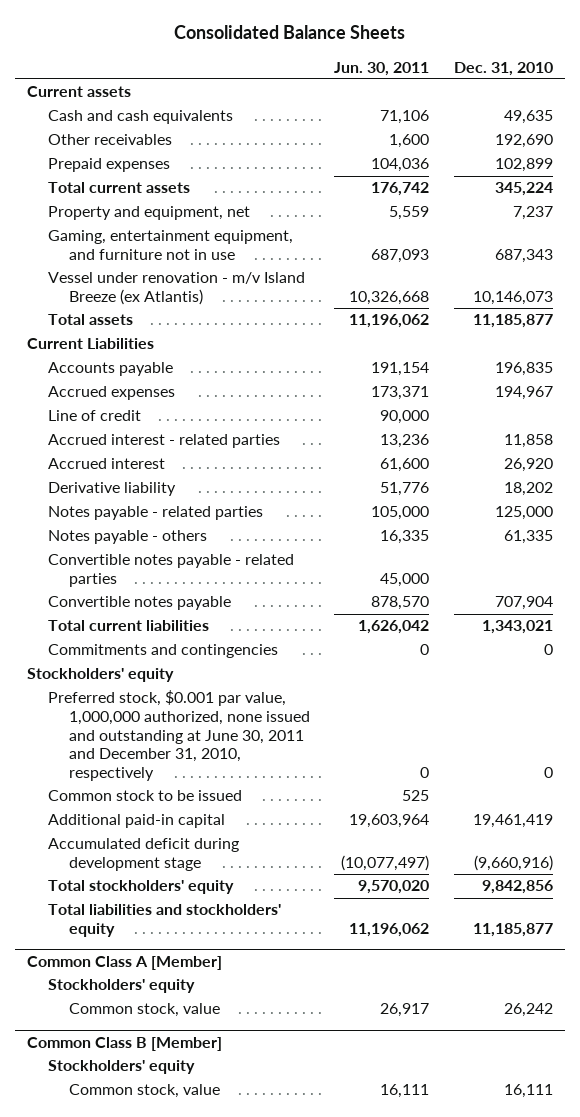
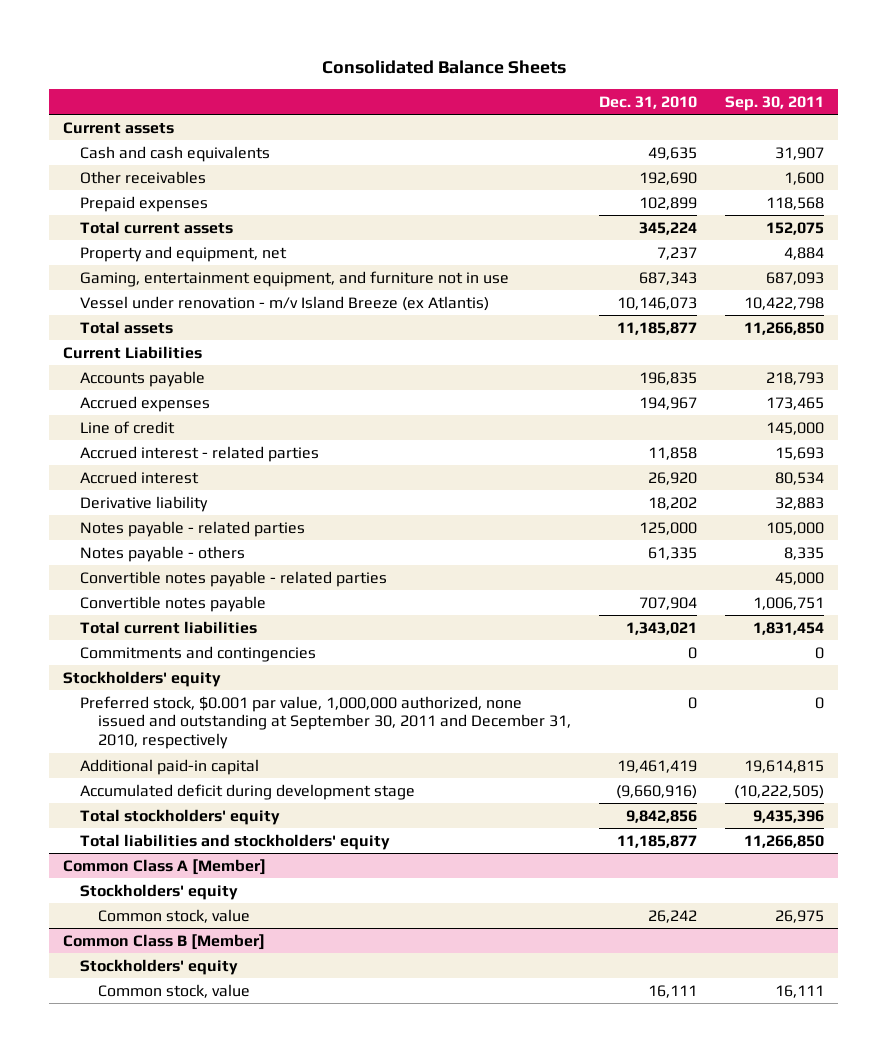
- | Jun. 30, 2011 | Dec. 31, 2010
+ | Dec. 31, 2010 | Sep. 30, 2011
- Preferred stock, $0.001 par value, 1,000,000 authorized, none issued and outstanding at June 30, 2011 and December 31, 2010, respectively | 0 | 0
- Common stock to be issued | 525 |
+ Preferred stock, $0.001 par value, 1,000,000 authorized, none issued and outstanding at September 30, 2011 and December 31, 2010, respectively | 0 | 0

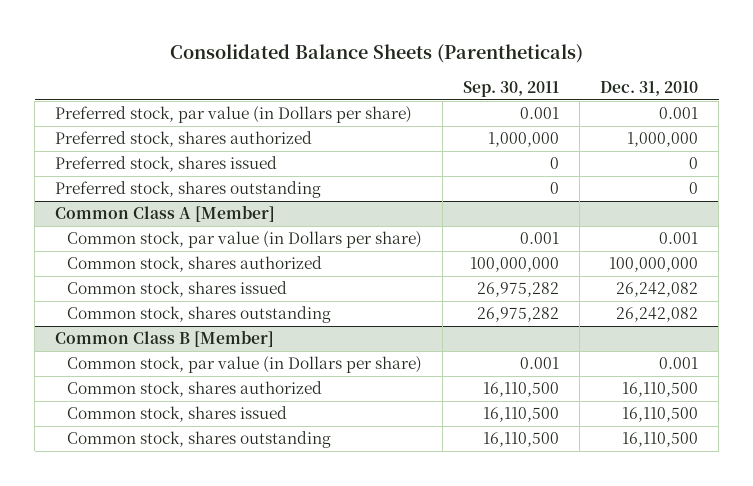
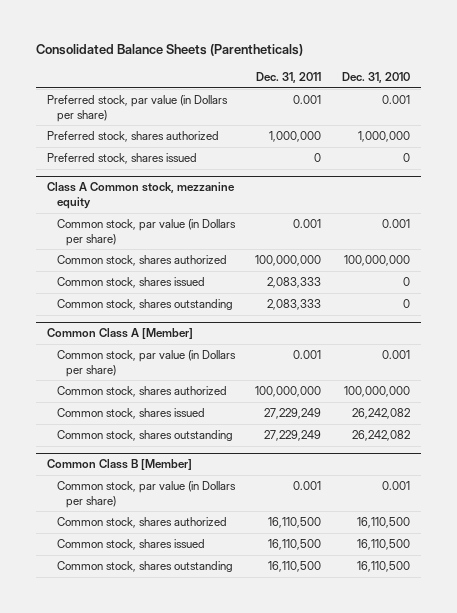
- | Sep. 30, 2011 | Dec. 31, 2010
+ | Dec. 31, 2011 | Dec. 31, 2010
- Preferred stock, shares outstanding | 0 | 0
+ Class A Common stock, mezzanine equity
+ Common stock, par value (in Dollars per share) | 0.001 | 0.001
+ Common stock, shares authorized | 100,000,000 | 100,000,000
+ Common stock, shares issued | 2,083,333 | 0
+ Common stock, shares outstanding | 2,083,333 | 0

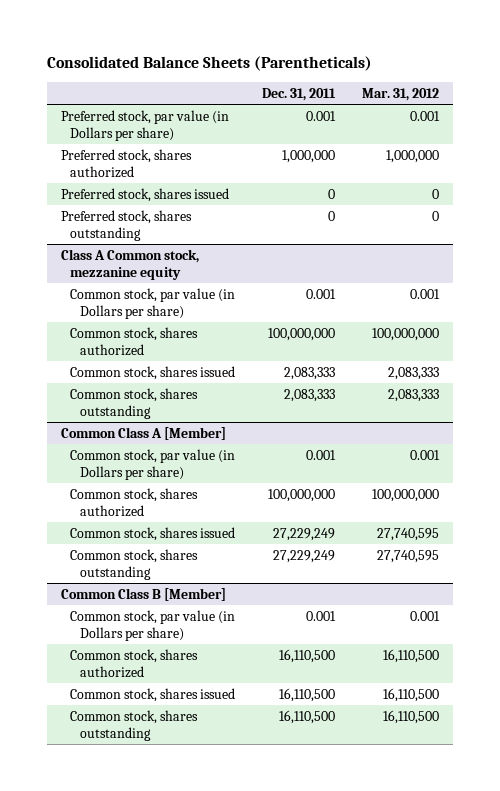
- | Dec. 31, 2011 | Dec. 31, 2010
+ | Dec. 31, 2011 | Mar. 31, 2012
+ Preferred stock, shares outstanding | 0 | 0

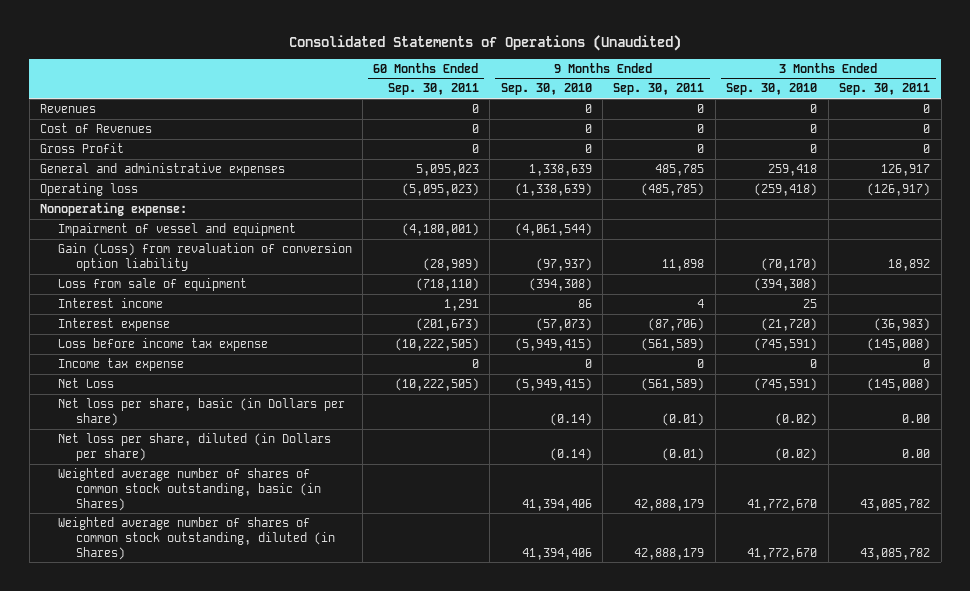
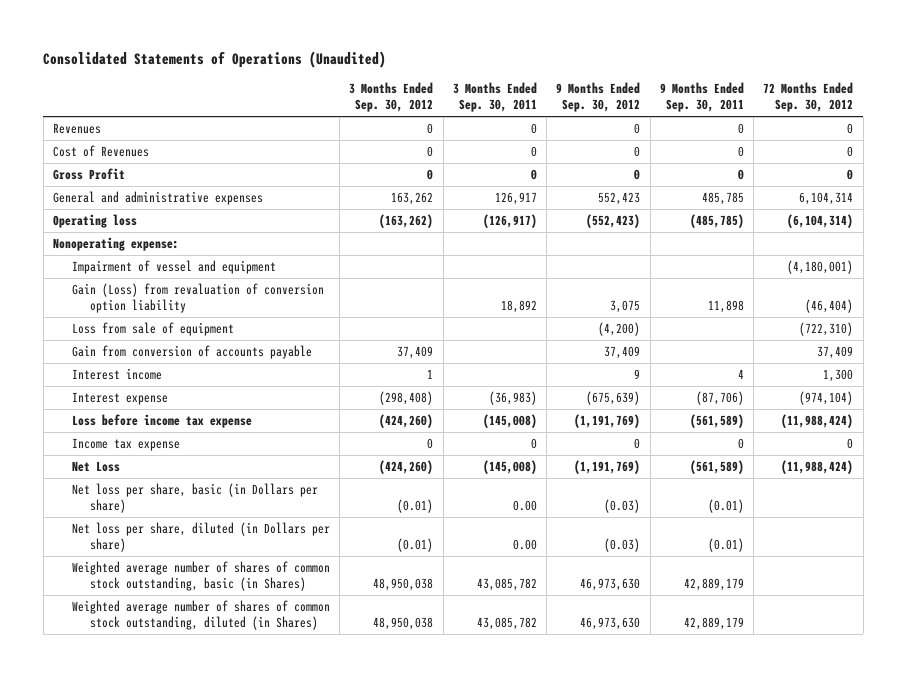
- | 60 Months Ended Sep. 30, 2011 | 9 Months Ended Sep. 30, 2010 | 9 Months Ended Sep. 30, 2011 | 3 Months Ended Sep. 30, 2010 | 3 Months Ended Sep. 30, 2011
+ | 3 Months Ended Sep. 30, 2012 | 3 Months Ended Sep. 30, 2011 | 9 Months Ended Sep. 30, 2012 | 9 Months Ended Sep. 30, 2011 | 72 Months Ended Sep. 30, 2012
+ Gain from conversion of accounts payable | 37,409 | | 37,409 | | 37,409
- Weighted average number of shares of common stock outstanding, basic (in Shares) | | 41,394,406 | 42,888,179 | 41,772,670 | 43,085,782
- Weighted average number of shares of common stock outstanding, diluted (in Shares) | | 41,394,406 | 42,888,179 | 41,772,670 | 43,085,782
+ Weighted average number of shares of common stock outstanding, basic (in Shares) | 48,950,038 | 43,085,782 | 46,973,630 | 42,889,179 |
+ Weighted average number of shares of common stock outstanding, diluted (in Shares) | 48,950,038 | 43,085,782 | 46,973,630 | 42,889,179 |

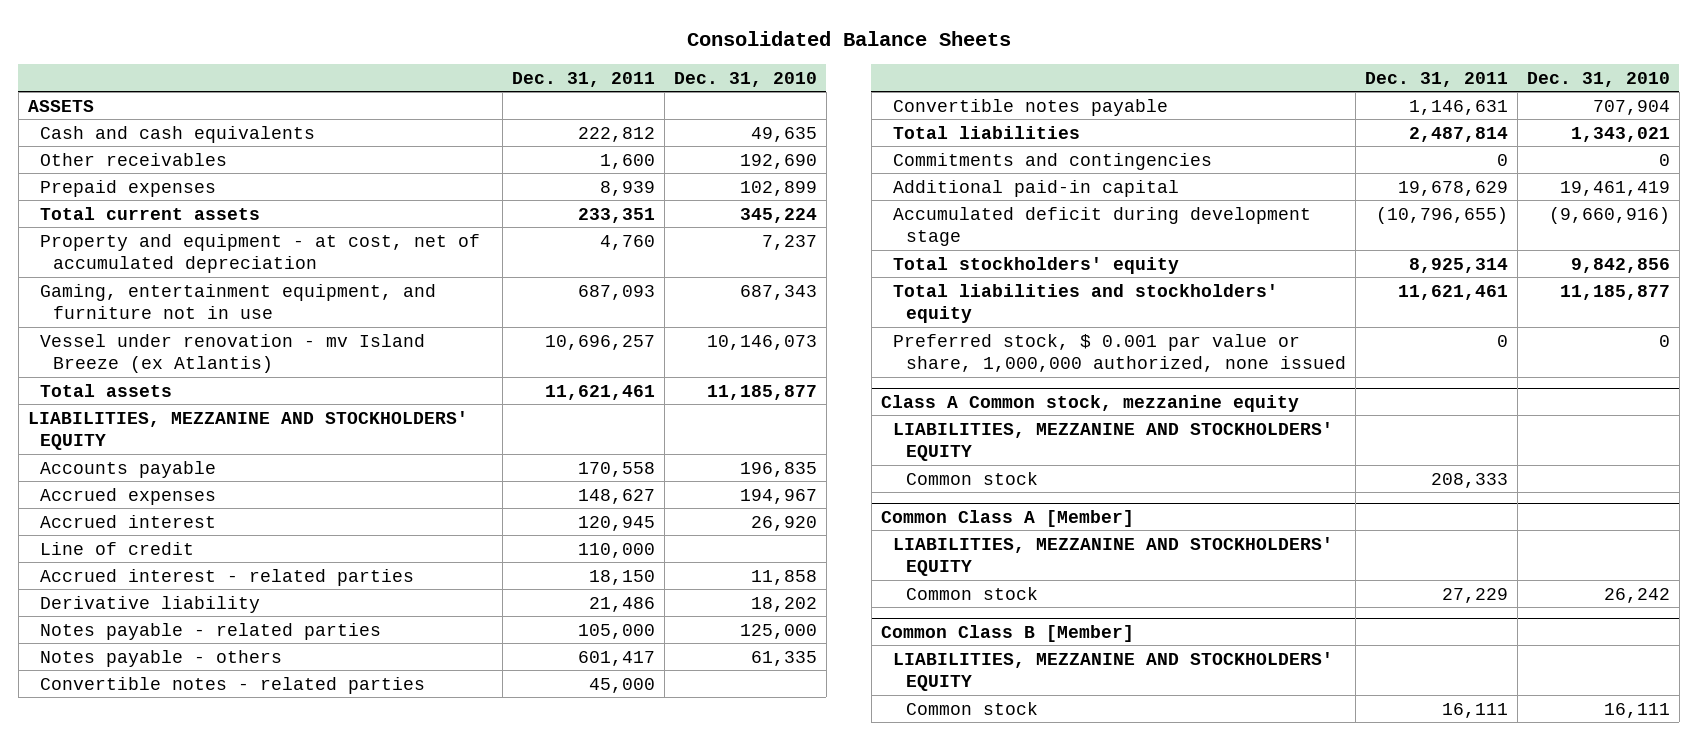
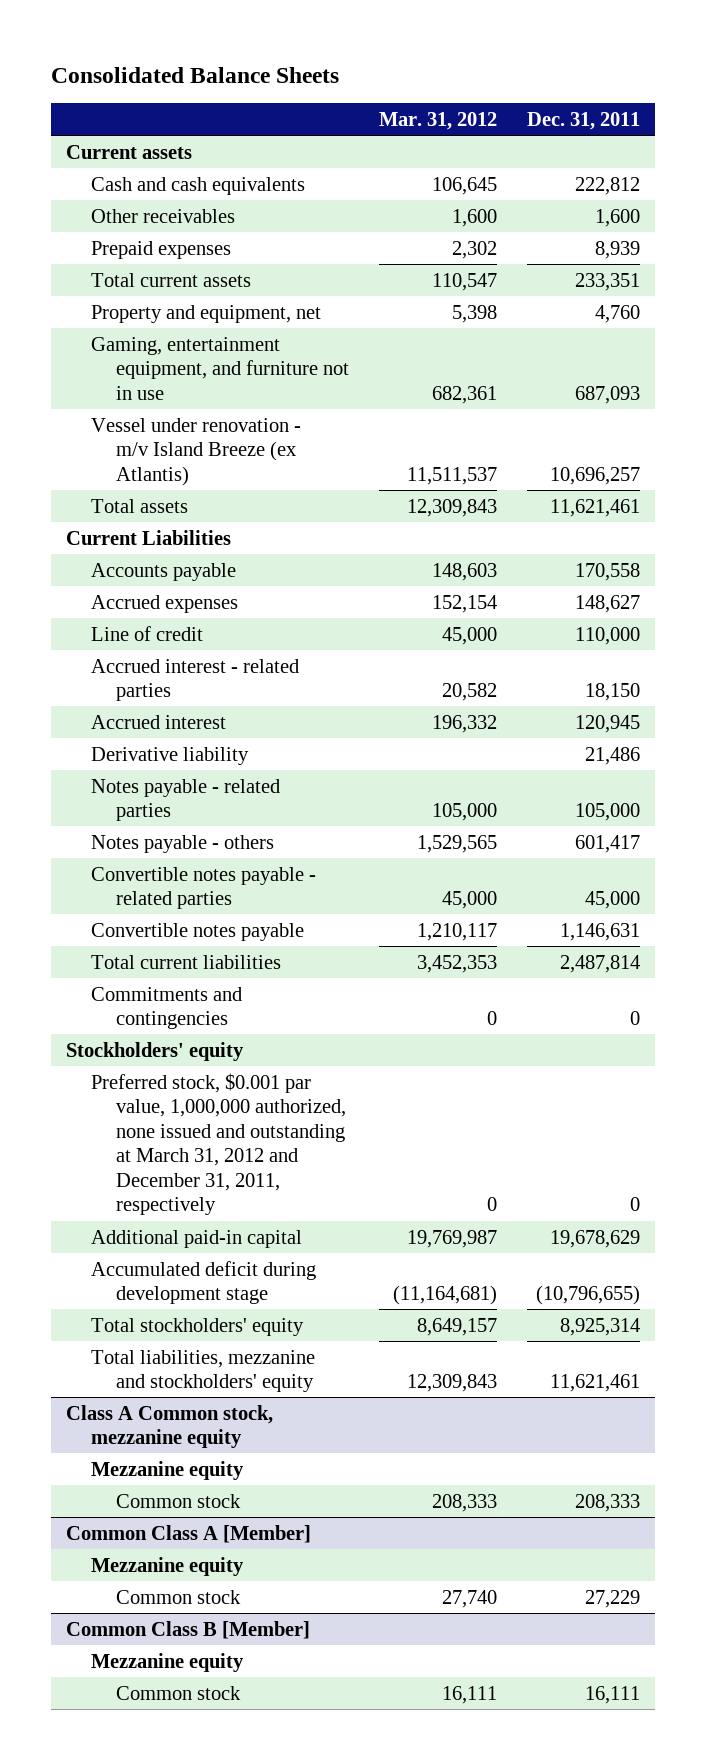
- | Dec. 31, 2011 | Dec. 31, 2010
+ | Mar. 31, 2012 | Dec. 31, 2011
- ASSETS
+ Current assets
- Property and equipment - at cost, net of accumulated depreciation | 4,760 | 7,237
+ Property and equipment, net | 5,398 | 4,760
- Vessel under renovation - mv Island Breeze (ex Atlantis) | 10,696,257 | 10,146,073
+ Vessel under renovation - m/v Island Breeze (ex Atlantis) | 11,511,537 | 10,696,257
- LIABILITIES, MEZZANINE AND STOCKHOLDERS' EQUITY
+ Current Liabilities
moved down: Accrued interest | 196,332 | 120,945
- Convertible notes - related parties | 45,000 |
+ Convertible notes payable - related parties | 45,000 | 45,000
- Total liabilities | 2,487,814 | 1,343,021
+ Total current liabilities | 3,452,353 | 2,487,814
+ Stockholders' equity
+ Preferred stock, $0.001 par value, 1,000,000 authorized, none issued and outstanding at March 31, 2012 and December 31, 2011, respectively | 0 | 0
- Total liabilities and stockholders' equity | 11,621,461 | 11,185,877
- Preferred stock, $ 0.001 par value or share, 1,000,000 authorized, none issued | 0 | 0
+ Total liabilities, mezzanine and stockholders' equity | 12,309,843 | 11,621,461
@ Class A Common stock, mezzanine equity
- LIABILITIES, MEZZANINE AND STOCKHOLDERS' EQUITY
+ Mezzanine equity
@ Common Class A [Member]
- LIABILITIES, MEZZANINE AND STOCKHOLDERS' EQUITY
+ Mezzanine equity
@ Common Class B [Member]
- LIABILITIES, MEZZANINE AND STOCKHOLDERS' EQUITY
+ Mezzanine equity

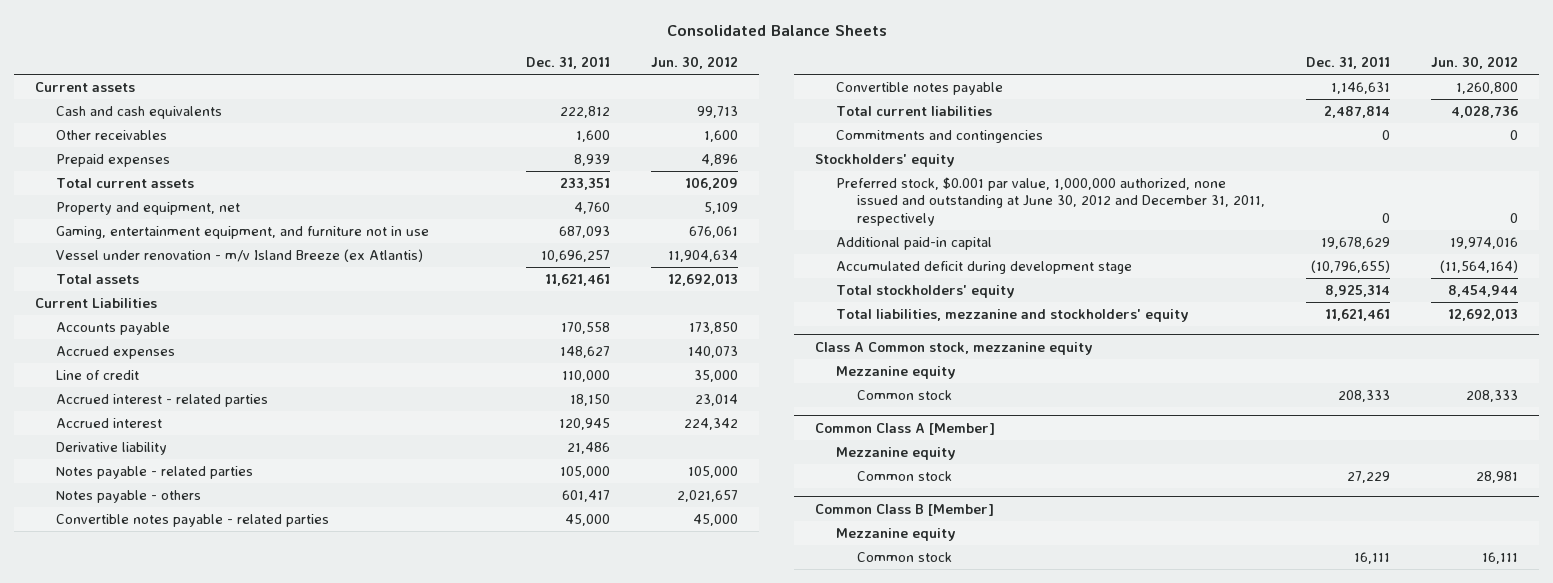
- | Mar. 31, 2012 | Dec. 31, 2011
+ | Dec. 31, 2011 | Jun. 30, 2012
- Preferred stock, $0.001 par value, 1,000,000 authorized, none issued and outstanding at March 31, 2012 and December 31, 2011, respectively | 0 | 0
+ Preferred stock, $0.001 par value, 1,000,000 authorized, none issued and outstanding at June 30, 2012 and December 31, 2011, respectively | 0 | 0

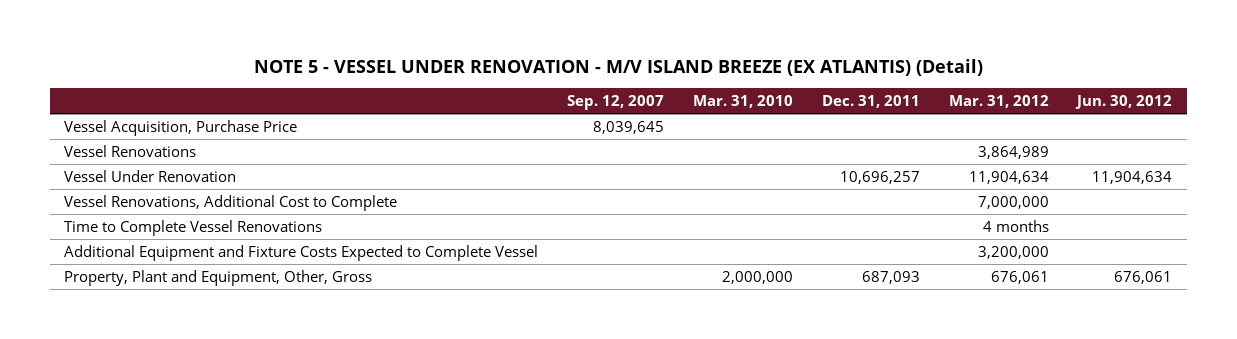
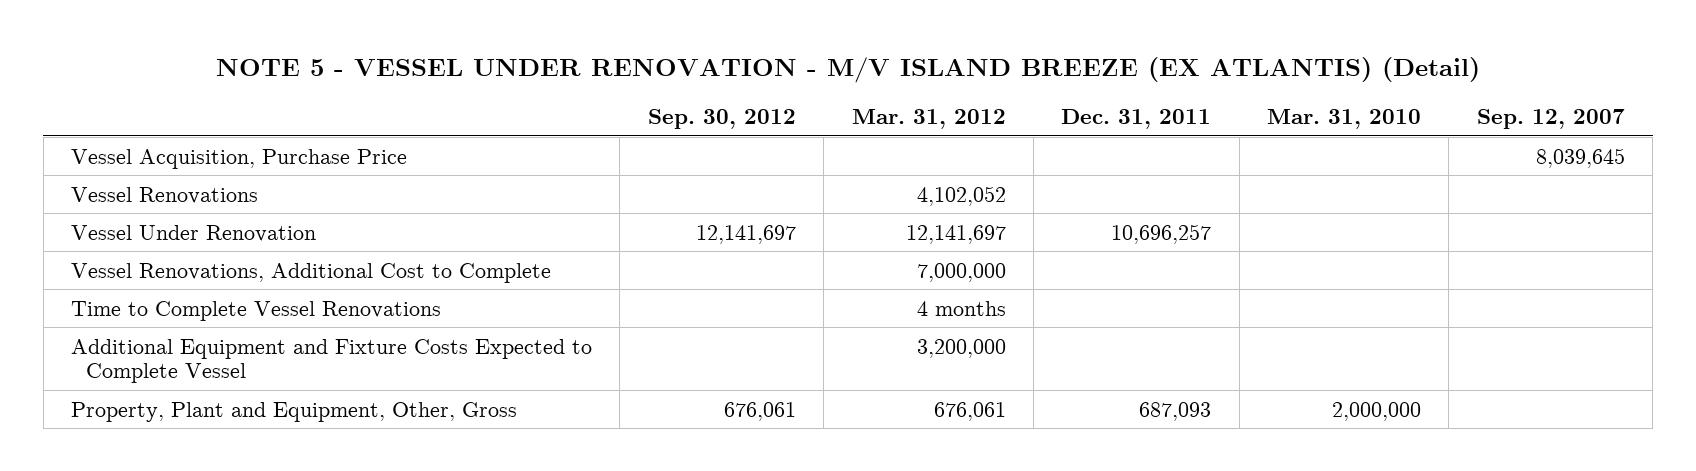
- | Sep. 12, 2007 | Mar. 31, 2010 | Dec. 31, 2011 | Mar. 31, 2012 | Jun. 30, 2012
+ | Sep. 30, 2012 | Mar. 31, 2012 | Dec. 31, 2011 | Mar. 31, 2010 | Sep. 12, 2007
- Vessel Renovations | | | | 3,864,989 |
- Vessel Under Renovation | | | 10,696,257 | 11,904,634 | 11,904,634
+ Vessel Renovations | | 4,102,052 | | |
+ Vessel Under Renovation | 12,141,697 | 12,141,697 | 10,696,257 | |

